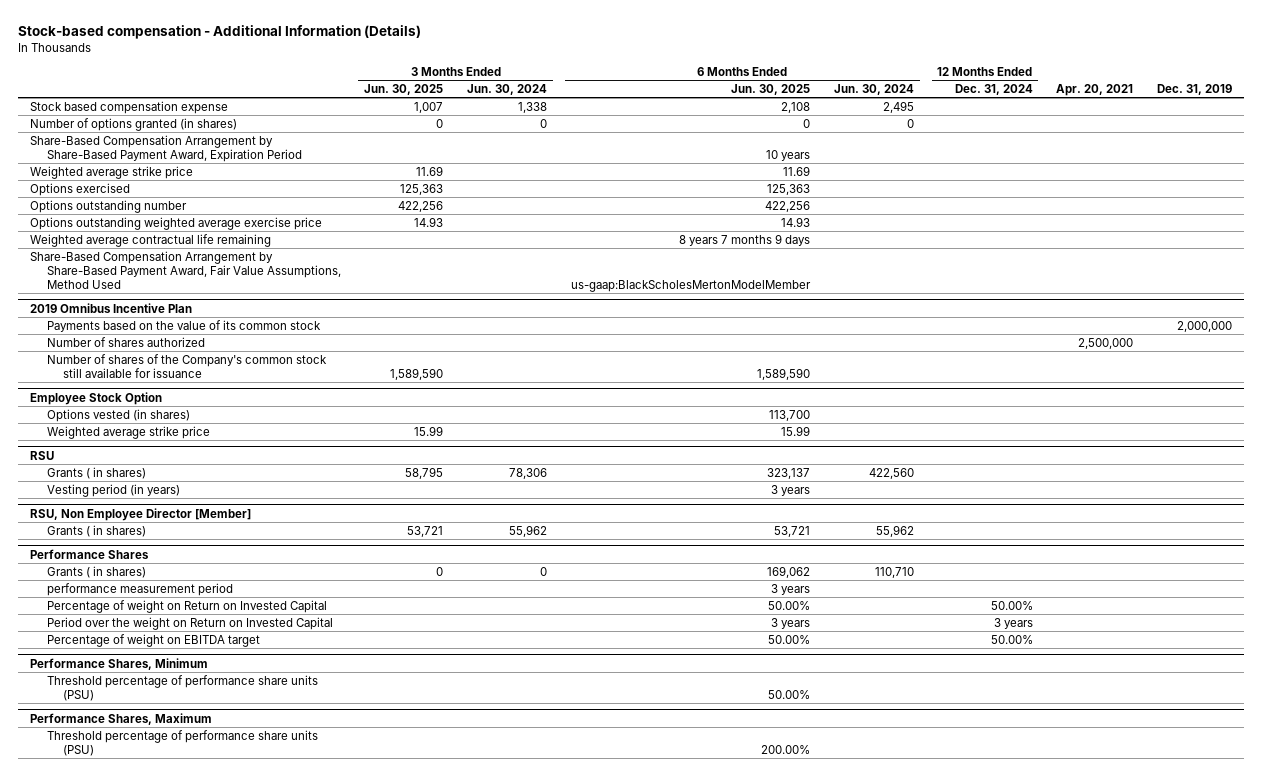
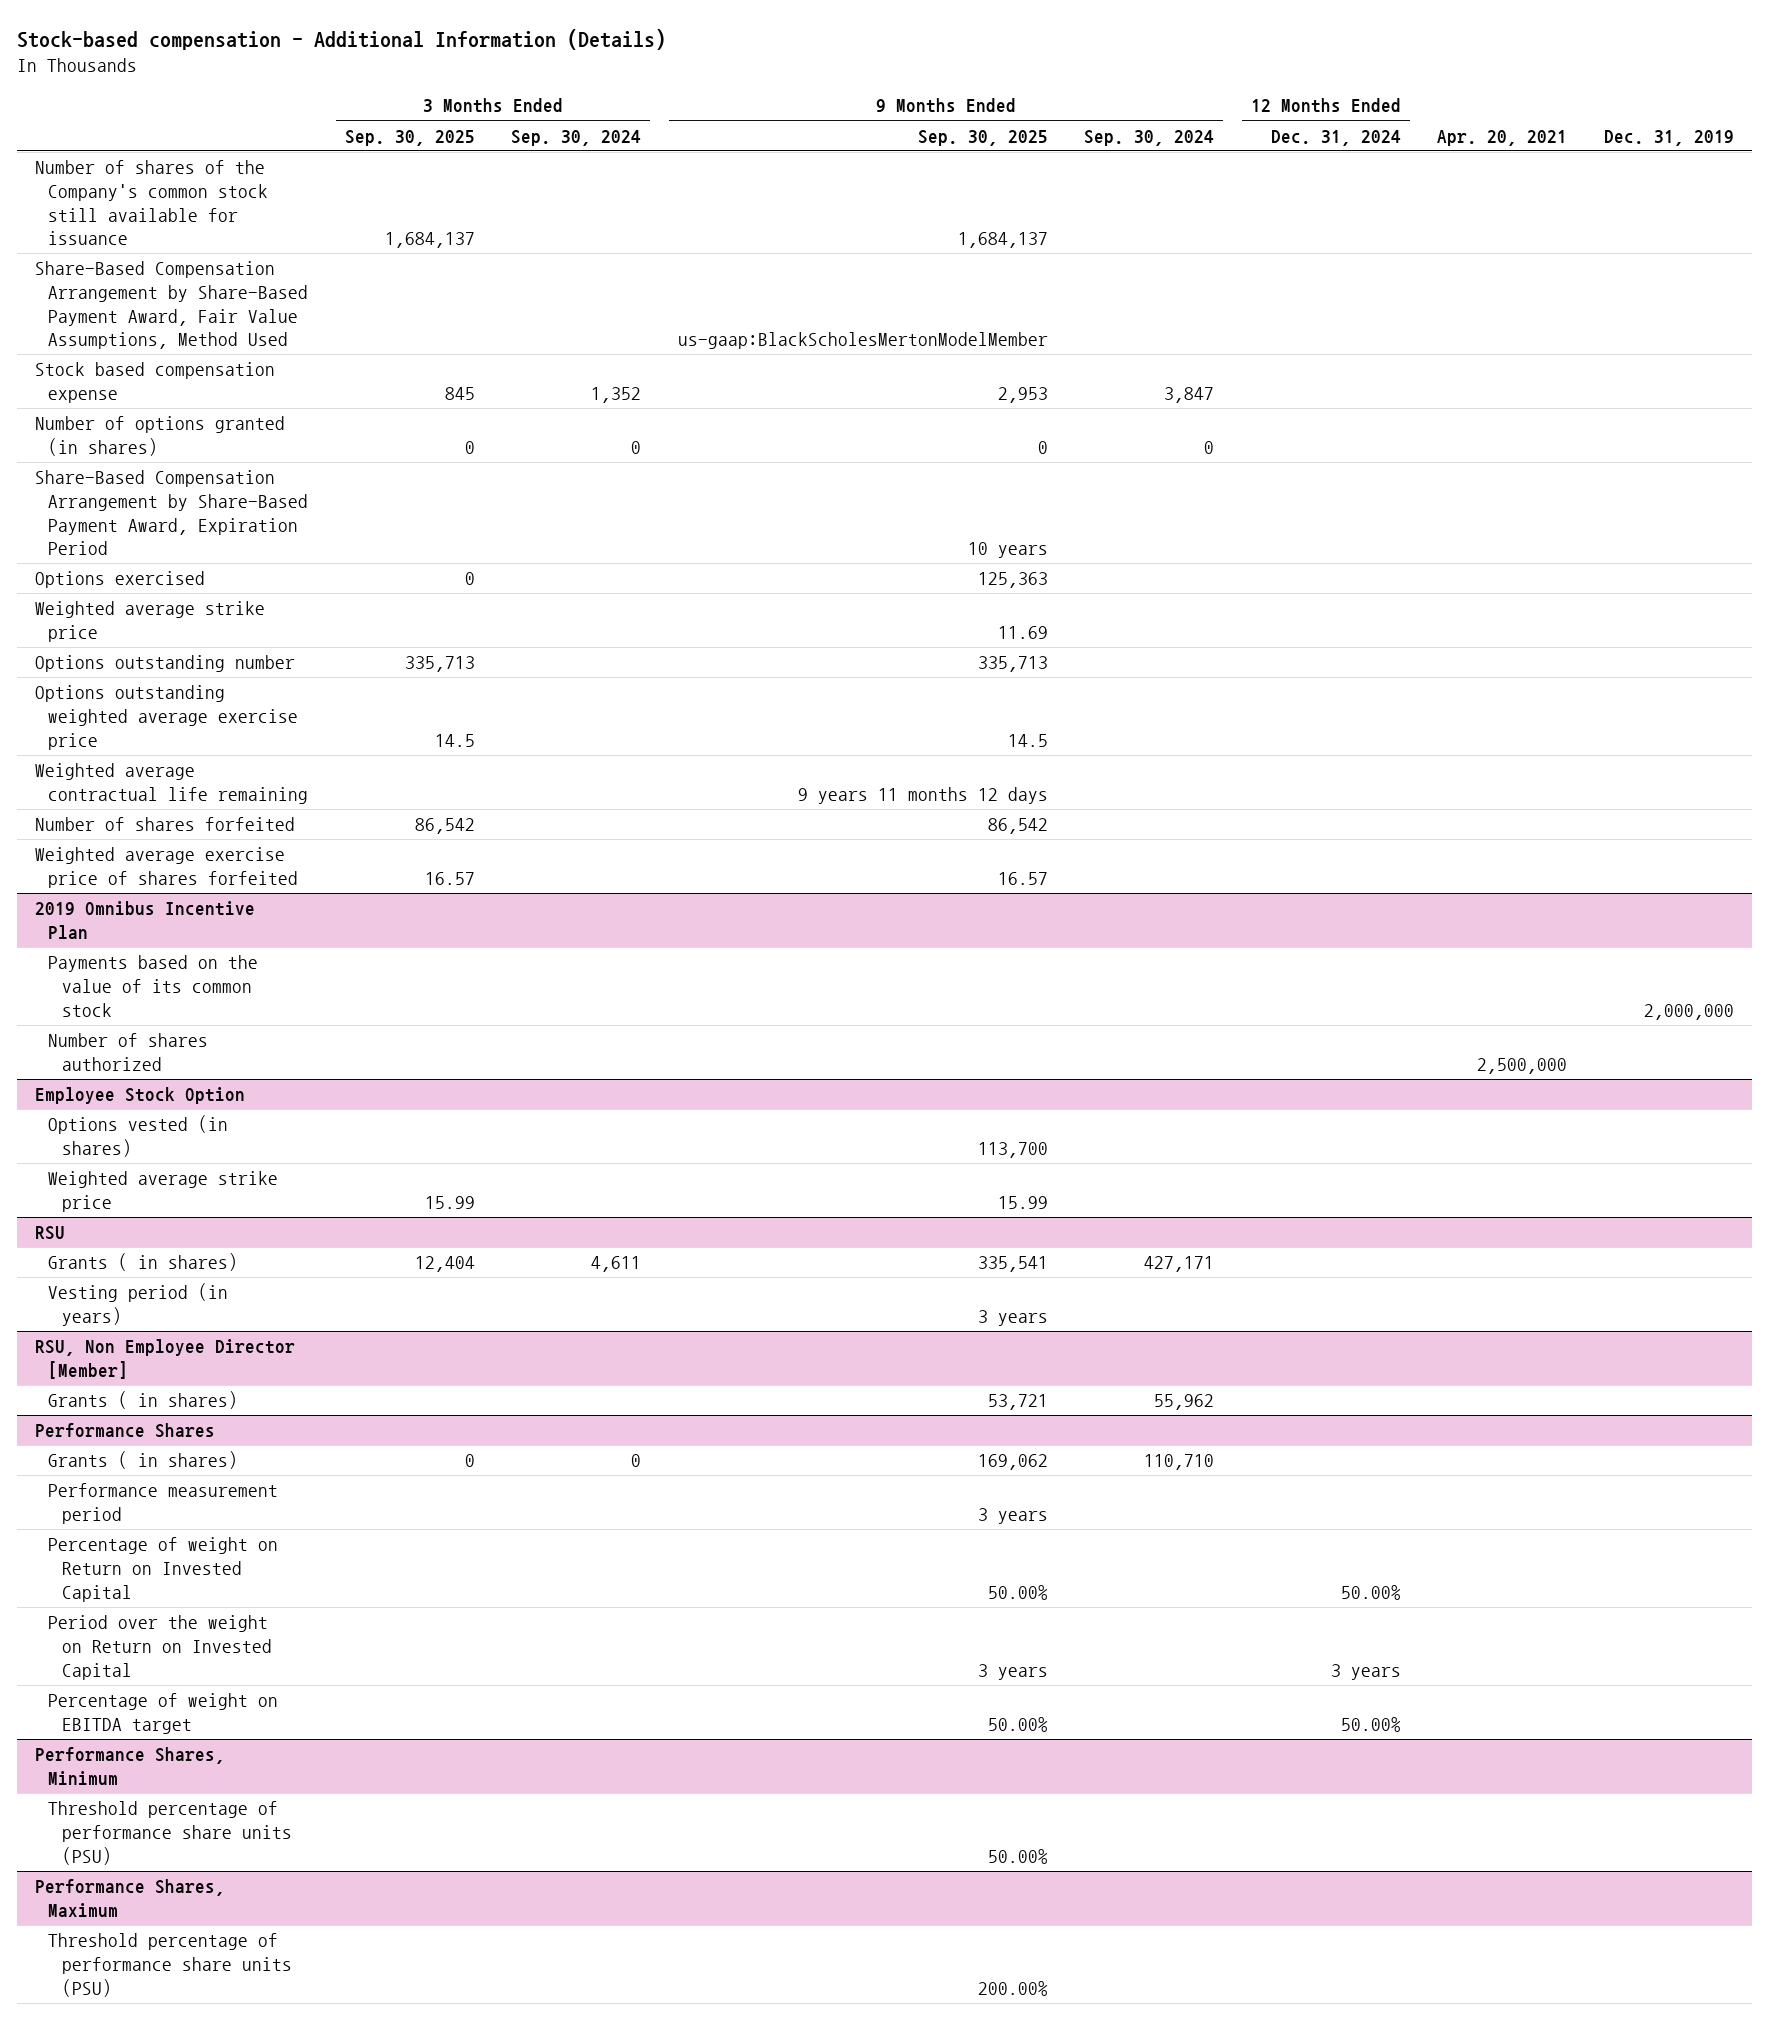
- | 3 Months Ended Jun. 30, 2025 | 3 Months Ended Jun. 30, 2024 | 6 Months Ended Jun. 30, 2025 | 6 Months Ended Jun. 30, 2024 | 12 Months Ended Dec. 31, 2024 | Apr. 20, 2021 | Dec. 31, 2019
+ | 3 Months Ended Sep. 30, 2025 | 3 Months Ended Sep. 30, 2024 | 9 Months Ended Sep. 30, 2025 | 9 Months Ended Sep. 30, 2024 | 12 Months Ended Dec. 31, 2024 | Apr. 20, 2021 | Dec. 31, 2019
+ Number of shares of the Company's common stock still available for issuance | 1,684,137 | | 1,684,137 | | | |
moved up: Share-Based Compensation Arrangement by Share-Based Payment Award, Fair Value Assumptions, Method Used | | | us-gaap:BlackScholesMertonModelMember | | | |
moved down: Weighted average strike price | | | 11.69 | | | |
+ Number of shares forfeited | 86,542 | | 86,542 | | | |
+ Weighted average exercise price of shares forfeited | 16.57 | | 16.57 | | | |
@ 2019 Omnibus Incentive Plan
- Number of shares of the Company's common stock still available for issuance | 1,589,590 | | 1,589,590 | | | |
@ Performance Shares
- performance measurement period | | | 3 years | | | |
+ Performance measurement period | | | 3 years | | | |

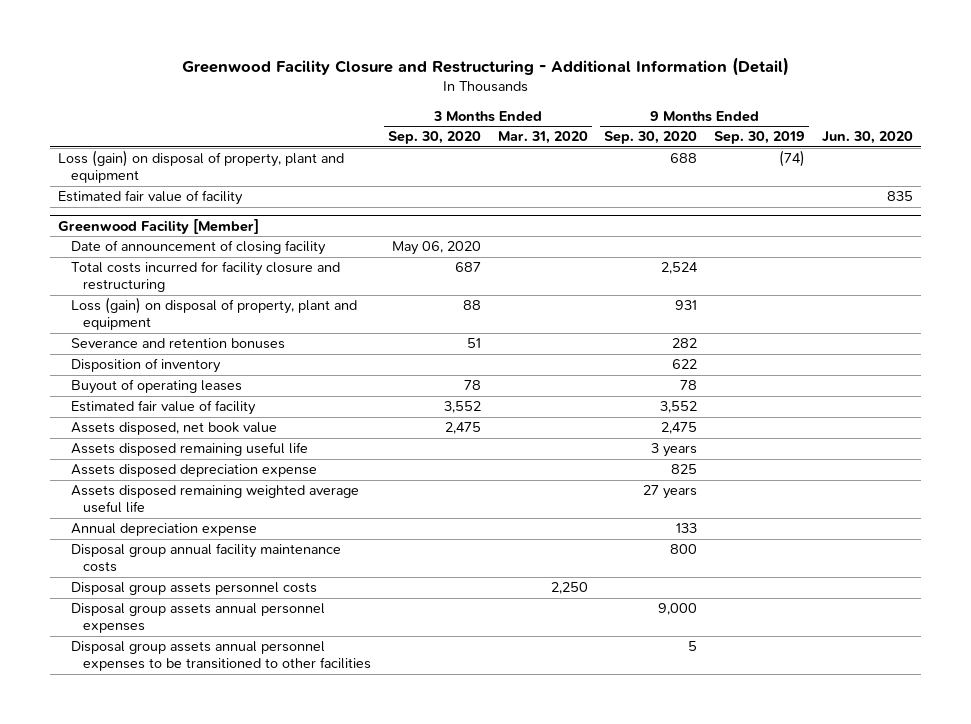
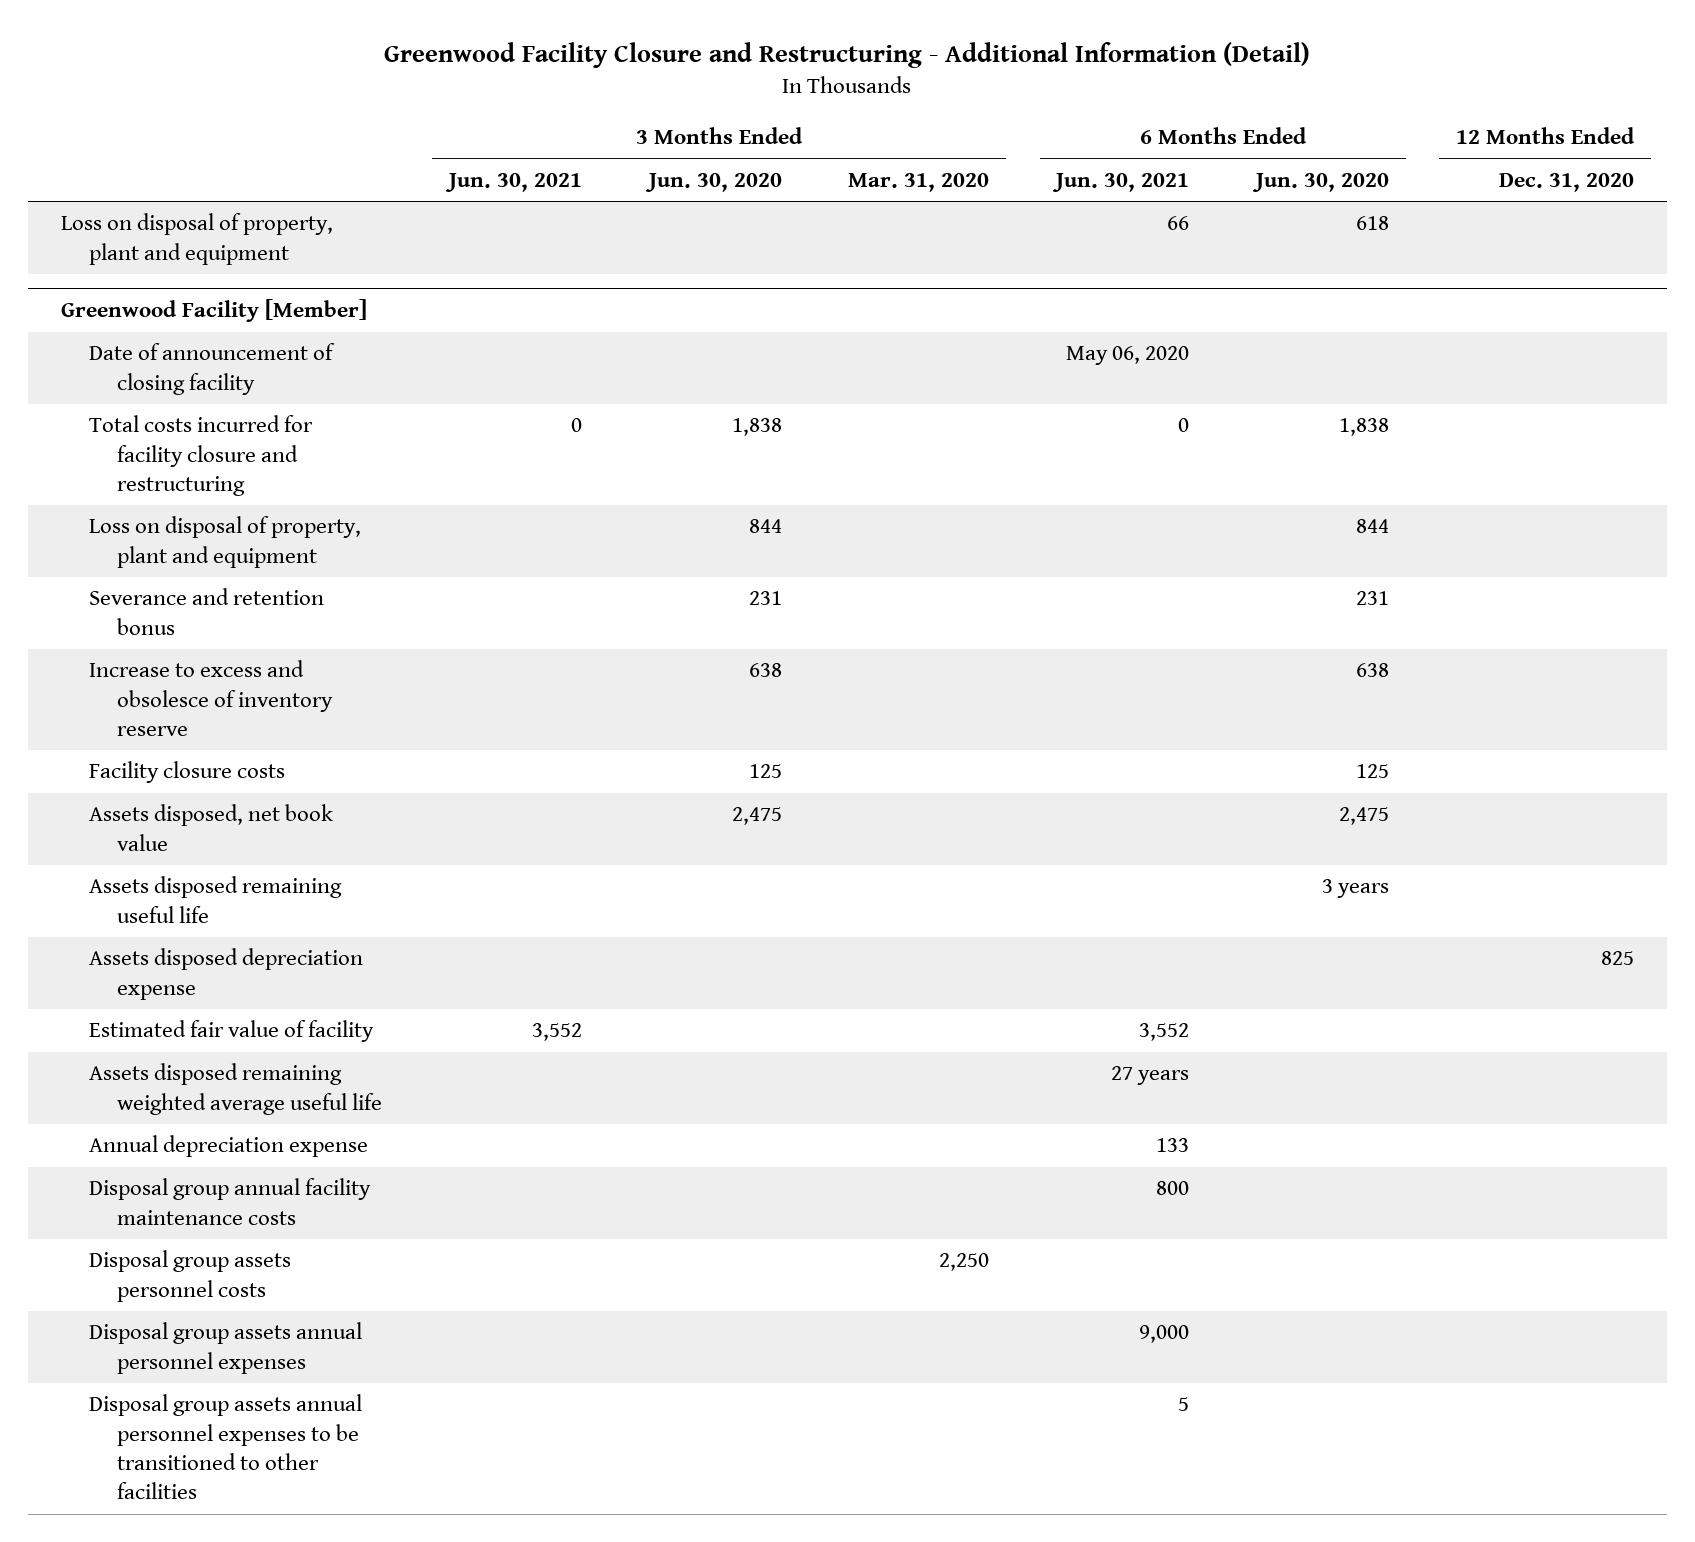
- | 3 Months Ended Sep. 30, 2020 | 3 Months Ended Mar. 31, 2020 | 9 Months Ended Sep. 30, 2020 | 9 Months Ended Sep. 30, 2019 | Jun. 30, 2020
+ | 3 Months Ended Jun. 30, 2021 | 3 Months Ended Jun. 30, 2020 | 3 Months Ended Mar. 31, 2020 | 6 Months Ended Jun. 30, 2021 | 6 Months Ended Jun. 30, 2020 | 12 Months Ended Dec. 31, 2020
- Loss (gain) on disposal of property, plant and equipment | | | 688 | (74) |
- Estimated fair value of facility | | | | | 835
+ Loss on disposal of property, plant and equipment | | | | 66 | 618 |
@ Greenwood Facility [Member]
- Loss (gain) on disposal of property, plant and equipment | 88 | | 931 | |
- Severance and retention bonuses | 51 | | 282 | |
- Disposition of inventory | | | 622 | |
- Buyout of operating leases | 78 | | 78 | |
+ Loss on disposal of property, plant and equipment | | 844 | | | 844 |
+ Severance and retention bonus | | 231 | | | 231 |
+ Increase to excess and obsolesce of inventory reserve | | 638 | | | 638 |
+ Facility closure costs | | 125 | | | 125 |
moved down: Estimated fair value of facility | 3,552 | | | 3,552 | |

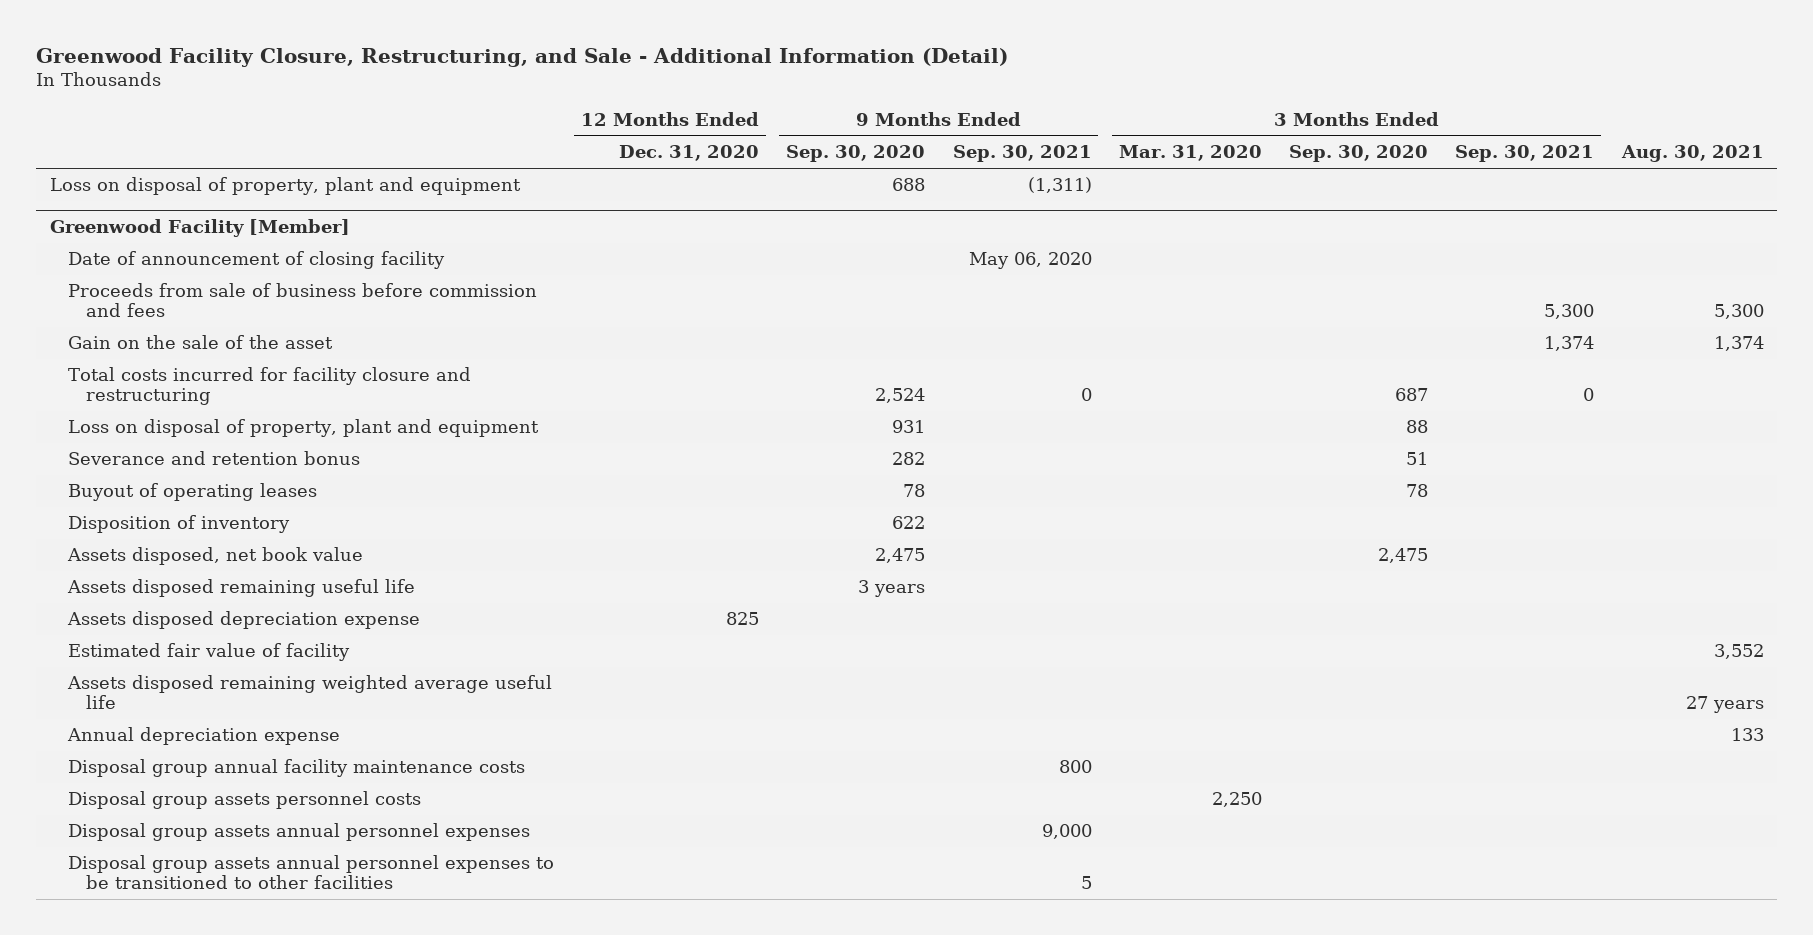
- Greenwood Facility Closure and Restructuring - Additional Information (Detail)
+ Greenwood Facility Closure, Restructuring, and Sale - Additional Information (Detail)
- | 3 Months Ended Jun. 30, 2021 | 3 Months Ended Jun. 30, 2020 | 3 Months Ended Mar. 31, 2020 | 6 Months Ended Jun. 30, 2021 | 6 Months Ended Jun. 30, 2020 | 12 Months Ended Dec. 31, 2020
+ | 12 Months Ended Dec. 31, 2020 | 9 Months Ended Sep. 30, 2020 | 9 Months Ended Sep. 30, 2021 | 3 Months Ended Mar. 31, 2020 | 3 Months Ended Sep. 30, 2020 | 3 Months Ended Sep. 30, 2021 | Aug. 30, 2021
@ Greenwood Facility [Member]
+ Proceeds from sale of business before commission and fees | | | | | | 5,300 | 5,300
+ Gain on the sale of the asset | | | | | | 1,374 | 1,374
- Increase to excess and obsolesce of inventory reserve | | 638 | | | 638 |
- Facility closure costs | | 125 | | | 125 |
+ Buyout of operating leases | | 78 | | | 78 | |
+ Disposition of inventory | | 622 | | | | |

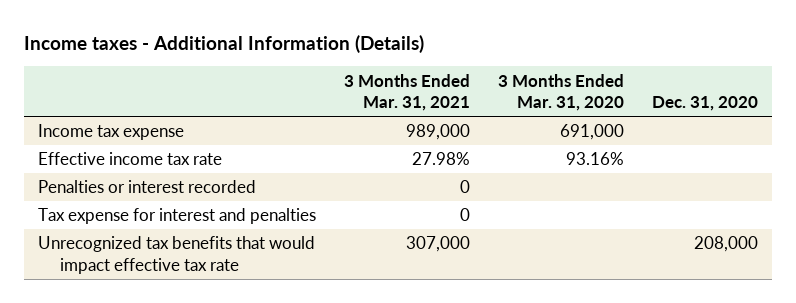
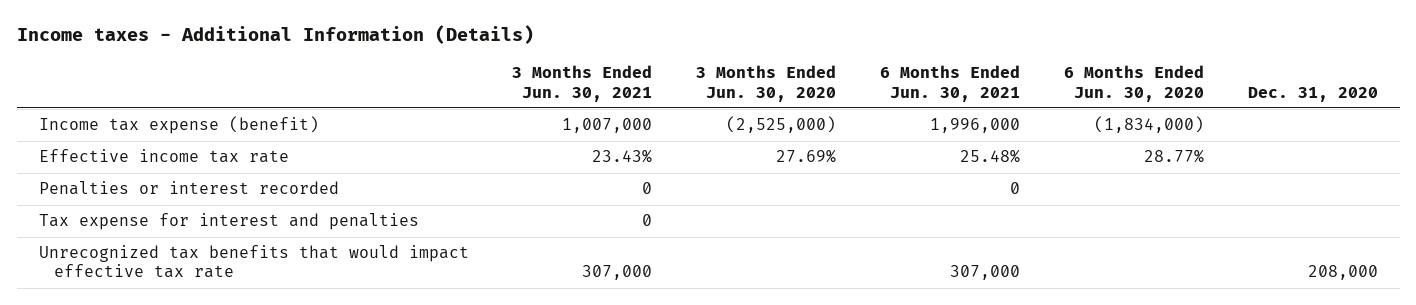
- | 3 Months Ended Mar. 31, 2021 | 3 Months Ended Mar. 31, 2020 | Dec. 31, 2020
+ | 3 Months Ended Jun. 30, 2021 | 3 Months Ended Jun. 30, 2020 | 6 Months Ended Jun. 30, 2021 | 6 Months Ended Jun. 30, 2020 | Dec. 31, 2020
- Income tax expense | 989,000 | 691,000 |
+ Income tax expense (benefit) | 1,007,000 | (2,525,000) | 1,996,000 | (1,834,000) |

